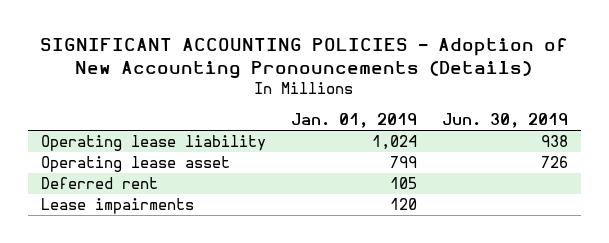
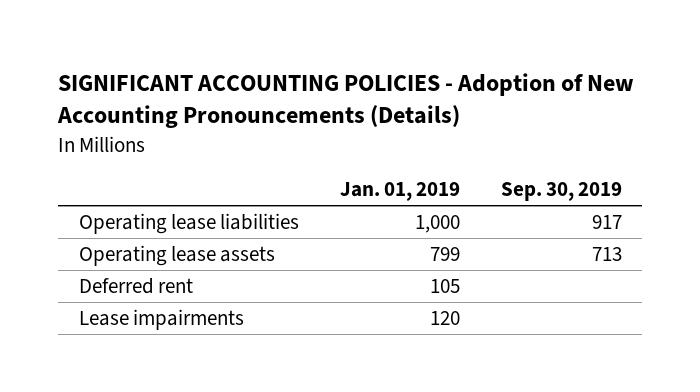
- | Jan. 01, 2019 | Jun. 30, 2019
+ | Jan. 01, 2019 | Sep. 30, 2019
- Operating lease liability | 1,024 | 938
- Operating lease asset | 799 | 726
+ Operating lease liabilities | 1,000 | 917
+ Operating lease assets | 799 | 713

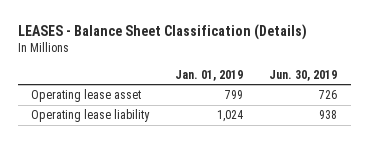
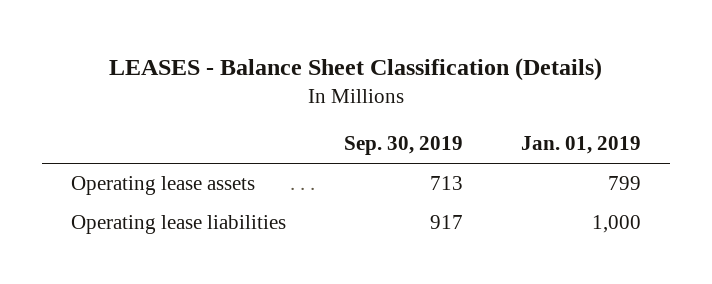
- | Jan. 01, 2019 | Jun. 30, 2019
+ | Sep. 30, 2019 | Jan. 01, 2019
- Operating lease asset | 799 | 726
- Operating lease liability | 1,024 | 938
+ Operating lease assets | 713 | 799
+ Operating lease liabilities | 917 | 1,000

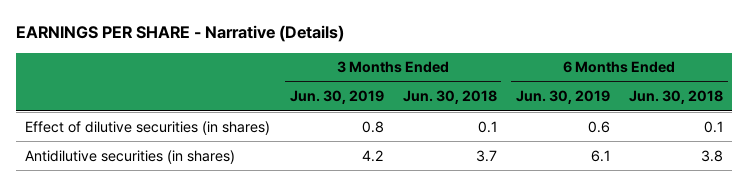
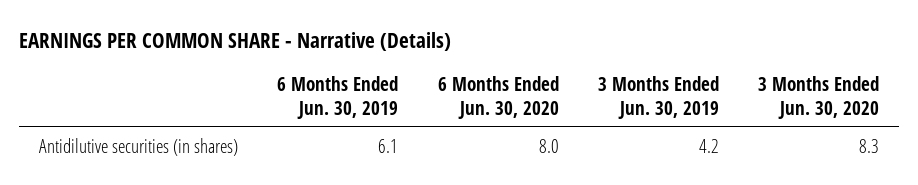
- EARNINGS PER SHARE - Narrative (Details)
+ EARNINGS PER COMMON SHARE - Narrative (Details)
- | 3 Months Ended Jun. 30, 2019 | 3 Months Ended Jun. 30, 2018 | 6 Months Ended Jun. 30, 2019 | 6 Months Ended Jun. 30, 2018
+ | 6 Months Ended Jun. 30, 2019 | 6 Months Ended Jun. 30, 2020 | 3 Months Ended Jun. 30, 2019 | 3 Months Ended Jun. 30, 2020
- Effect of dilutive securities (in shares) | 0.8 | 0.1 | 0.6 | 0.1

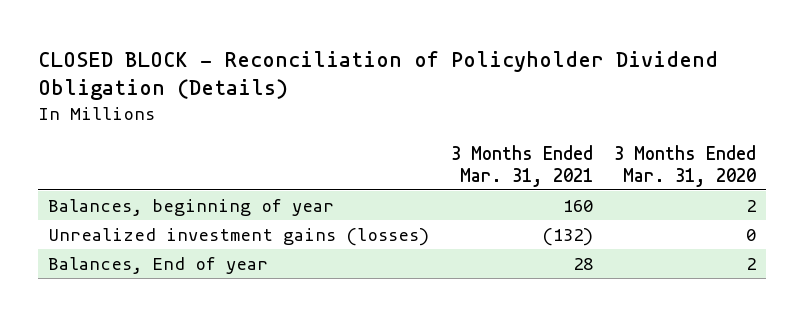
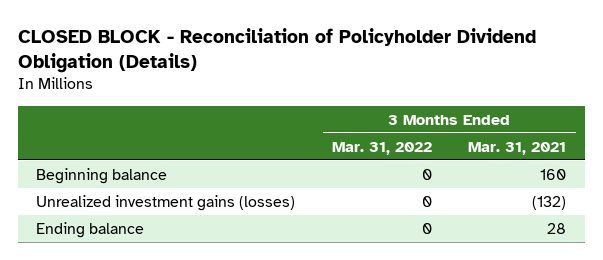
- | 3 Months Ended Mar. 31, 2021 | 3 Months Ended Mar. 31, 2020
+ | 3 Months Ended Mar. 31, 2022 | 3 Months Ended Mar. 31, 2021
- Balances, beginning of year | 160 | 2
+ Beginning balance | 0 | 160
- Balances, End of year | 28 | 2
+ Ending balance | 0 | 28

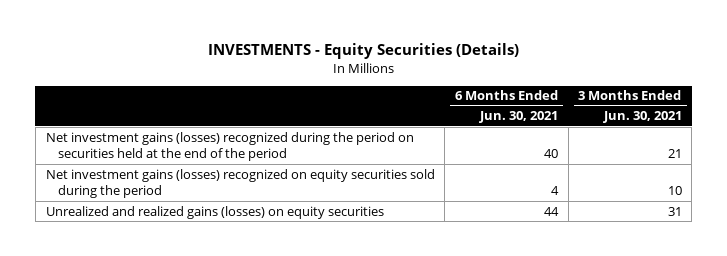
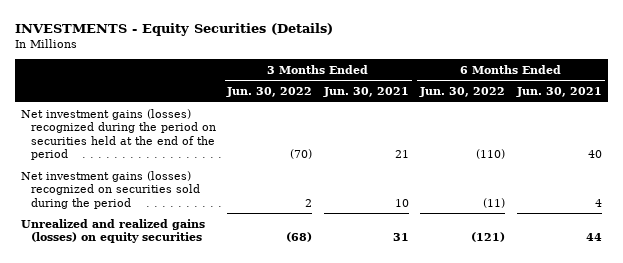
- | 6 Months Ended Jun. 30, 2021 | 3 Months Ended Jun. 30, 2021
+ | 3 Months Ended Jun. 30, 2022 | 3 Months Ended Jun. 30, 2021 | 6 Months Ended Jun. 30, 2022 | 6 Months Ended Jun. 30, 2021
- Net investment gains (losses) recognized on equity securities sold during the period | 4 | 10
+ Net investment gains (losses) recognized on securities sold during the period | 2 | 10 | (11) | 4

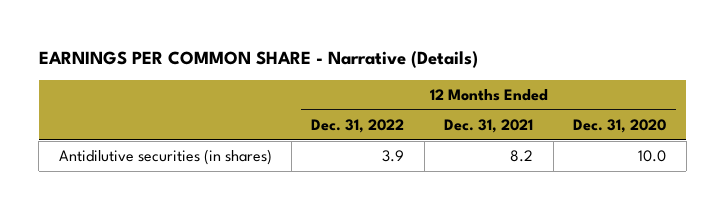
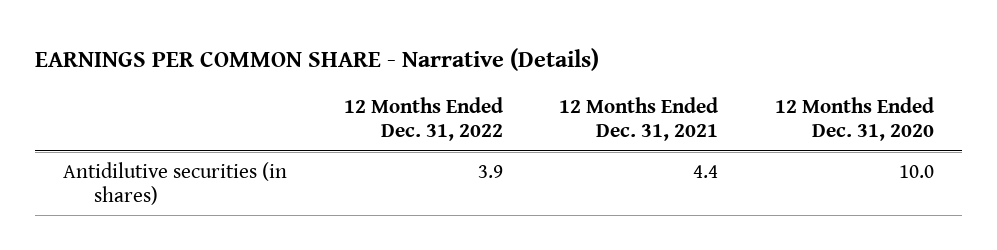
- Antidilutive securities (in shares) | 3.9 | 8.2 | 10.0
+ Antidilutive securities (in shares) | 3.9 | 4.4 | 10.0

